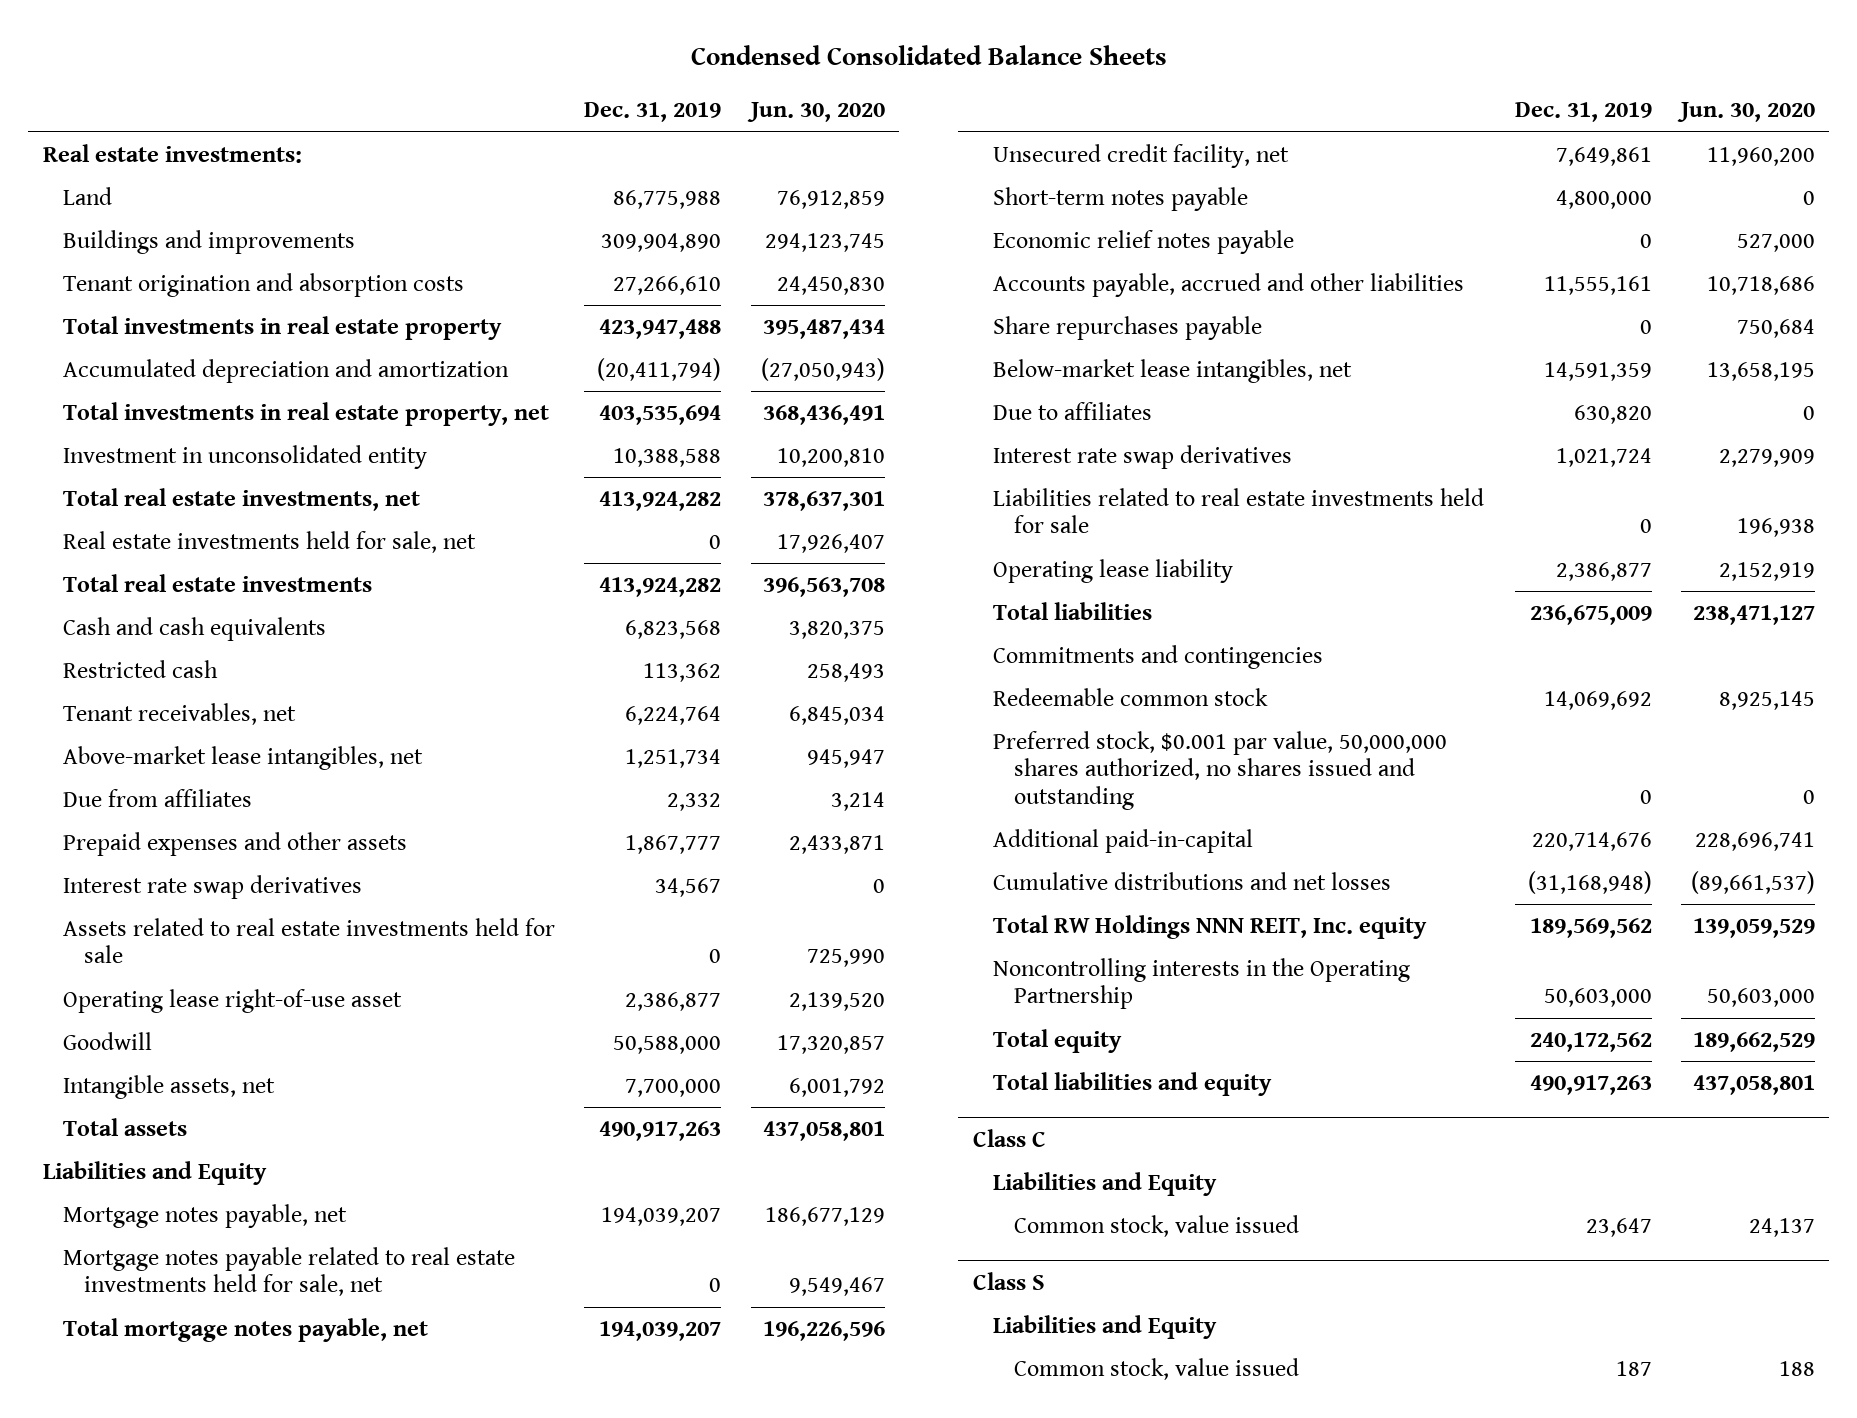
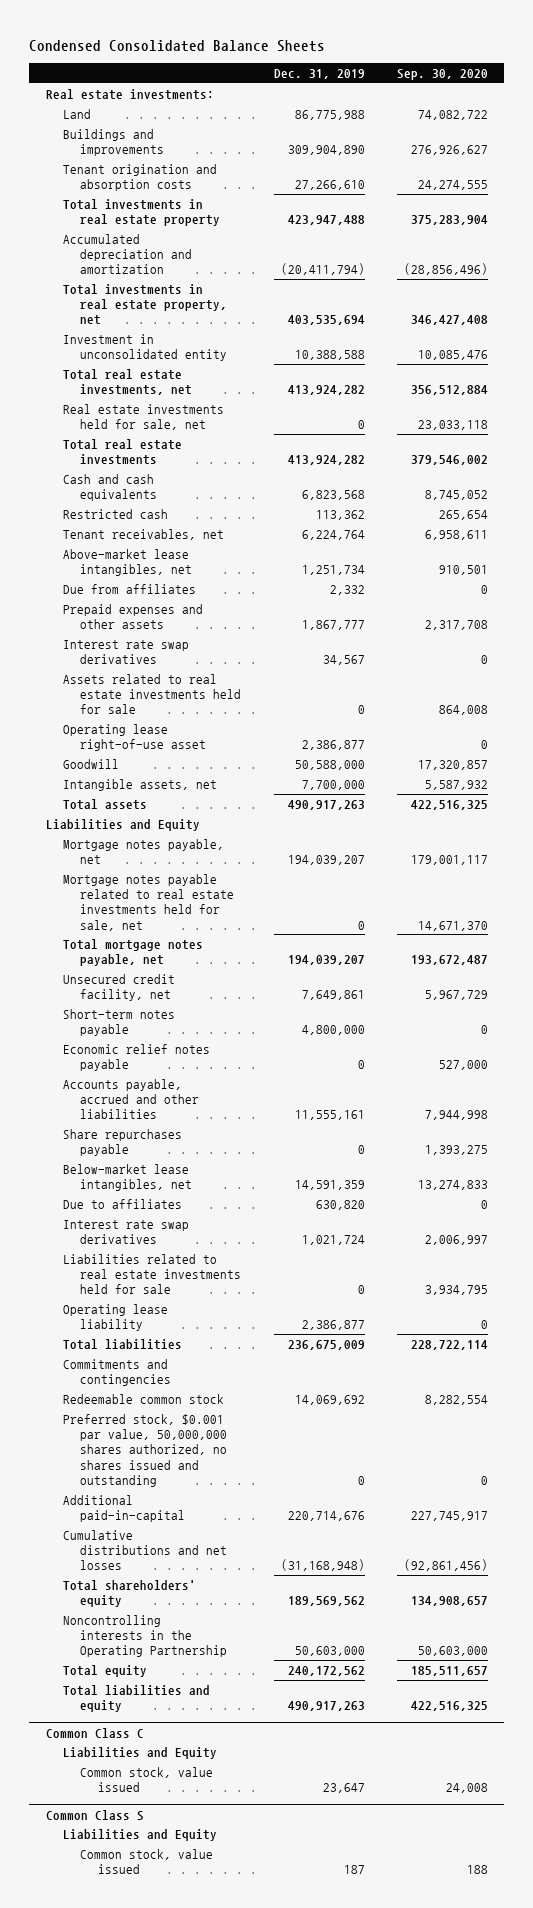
- | Dec. 31, 2019 | Jun. 30, 2020
+ | Dec. 31, 2019 | Sep. 30, 2020
- Total RW Holdings NNN REIT, Inc. equity | 189,569,562 | 139,059,529
+ Total shareholders' equity | 189,569,562 | 134,908,657
- Class C
+ Common Class C
- Class S
+ Common Class S

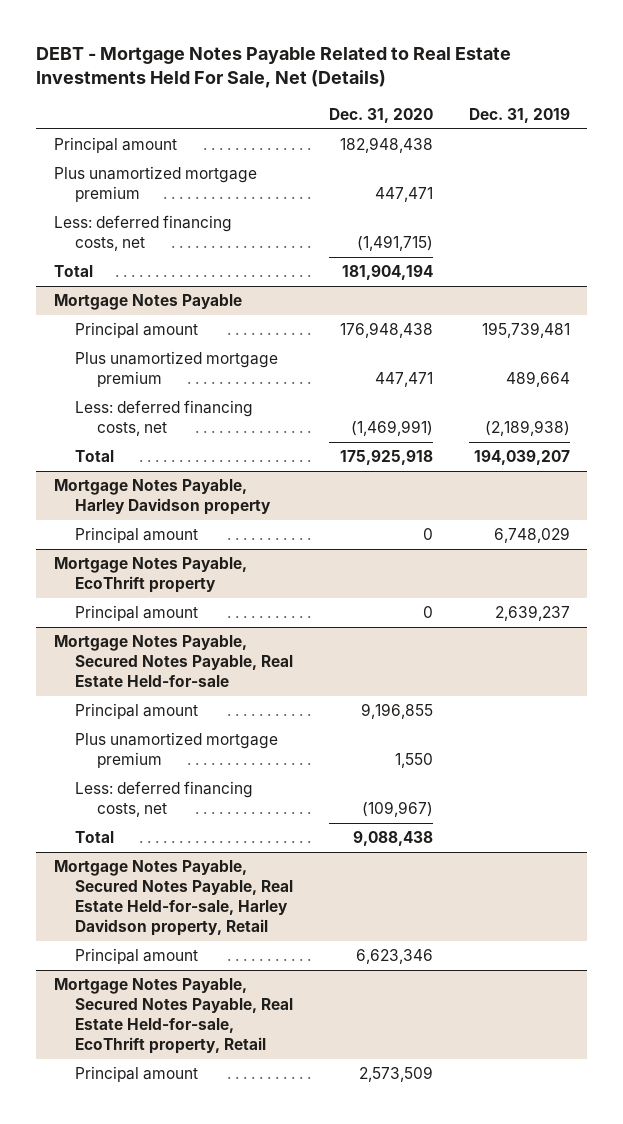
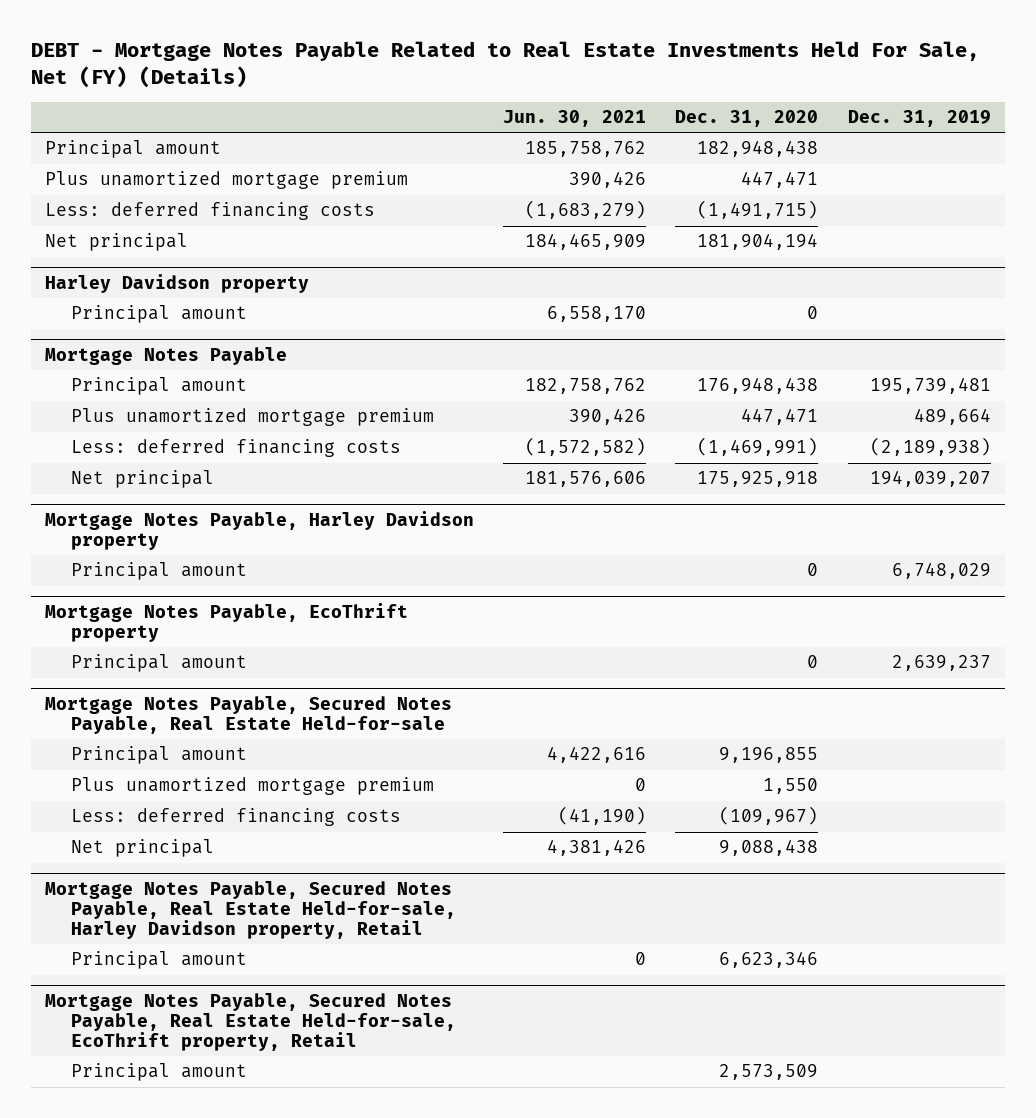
- DEBT - Mortgage Notes Payable Related to Real Estate Investments Held For Sale, Net (Details)
+ DEBT - Mortgage Notes Payable Related to Real Estate Investments Held For Sale, Net (FY) (Details)
- | Dec. 31, 2020 | Dec. 31, 2019
+ | Jun. 30, 2021 | Dec. 31, 2020 | Dec. 31, 2019
- Less: deferred financing costs, net | (1,491,715) |
- Total | 181,904,194 |
+ Less: deferred financing costs | (1,683,279) | (1,491,715) |
+ Net principal | 184,465,909 | 181,904,194 |
+ Harley Davidson property
+ Principal amount | 6,558,170 | 0 |
@ Mortgage Notes Payable
- Less: deferred financing costs, net | (1,469,991) | (2,189,938)
- Total | 175,925,918 | 194,039,207
+ Less: deferred financing costs | (1,572,582) | (1,469,991) | (2,189,938)
+ Net principal | 181,576,606 | 175,925,918 | 194,039,207
@ Mortgage Notes Payable, Secured Notes Payable, Real Estate Held-for-sale
- Less: deferred financing costs, net | (109,967) |
- Total | 9,088,438 |
+ Less: deferred financing costs | (41,190) | (109,967) |
+ Net principal | 4,381,426 | 9,088,438 |

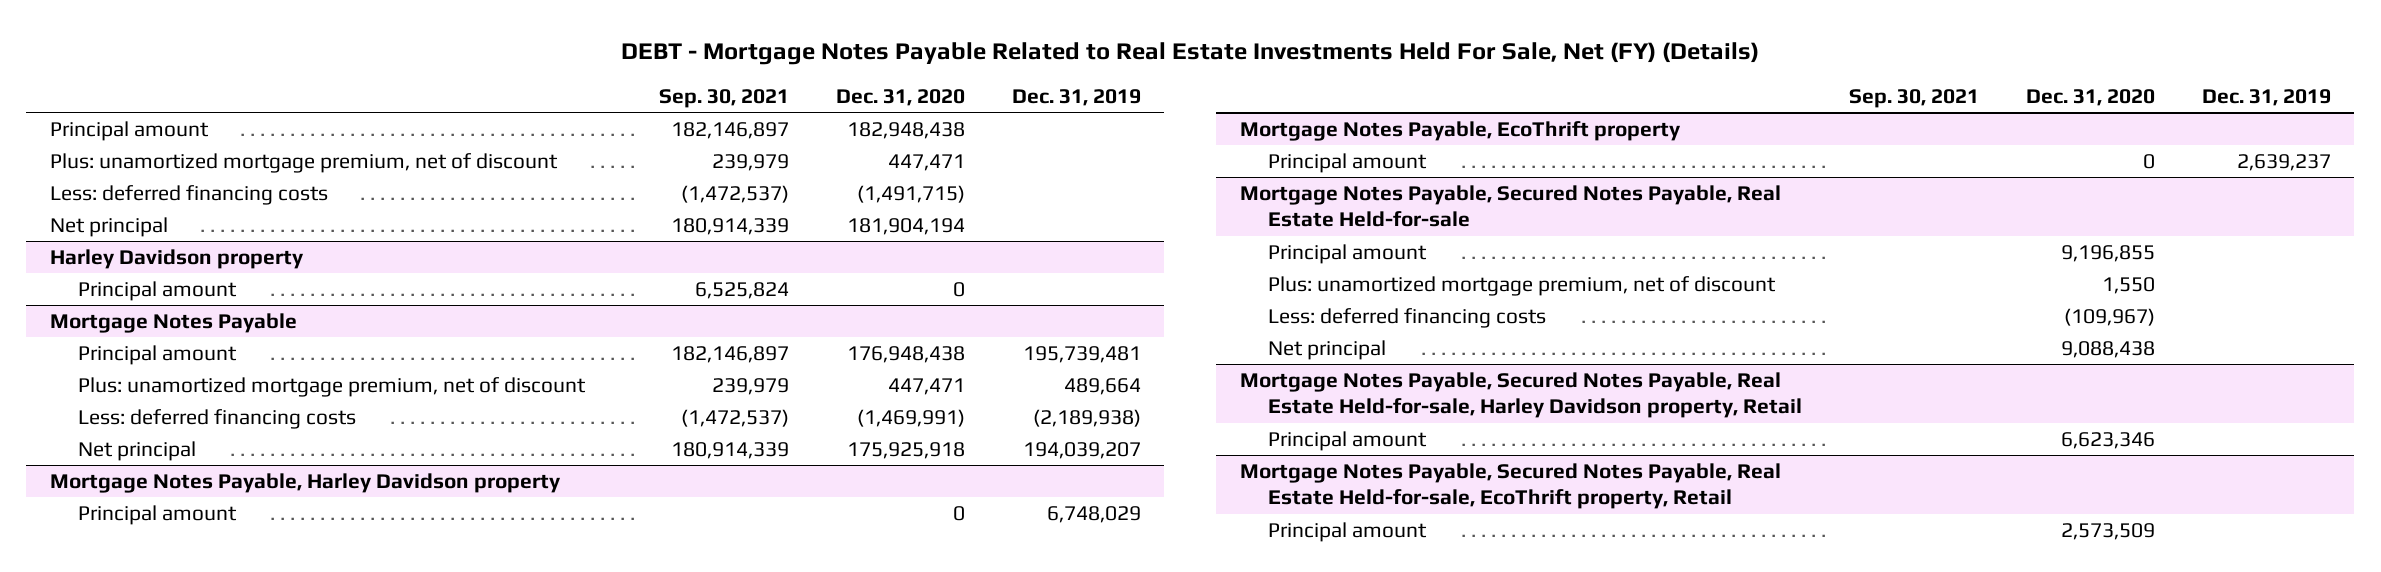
- | Jun. 30, 2021 | Dec. 31, 2020 | Dec. 31, 2019
+ | Sep. 30, 2021 | Dec. 31, 2020 | Dec. 31, 2019
- Plus unamortized mortgage premium | 390,426 | 447,471 |
+ Plus: unamortized mortgage premium, net of discount | 239,979 | 447,471 |
@ Mortgage Notes Payable
- Plus unamortized mortgage premium | 390,426 | 447,471 | 489,664
+ Plus: unamortized mortgage premium, net of discount | 239,979 | 447,471 | 489,664
@ Mortgage Notes Payable, Secured Notes Payable, Real Estate Held-for-sale
- Plus unamortized mortgage premium | 0 | 1,550 |
+ Plus: unamortized mortgage premium, net of discount | | 1,550 |

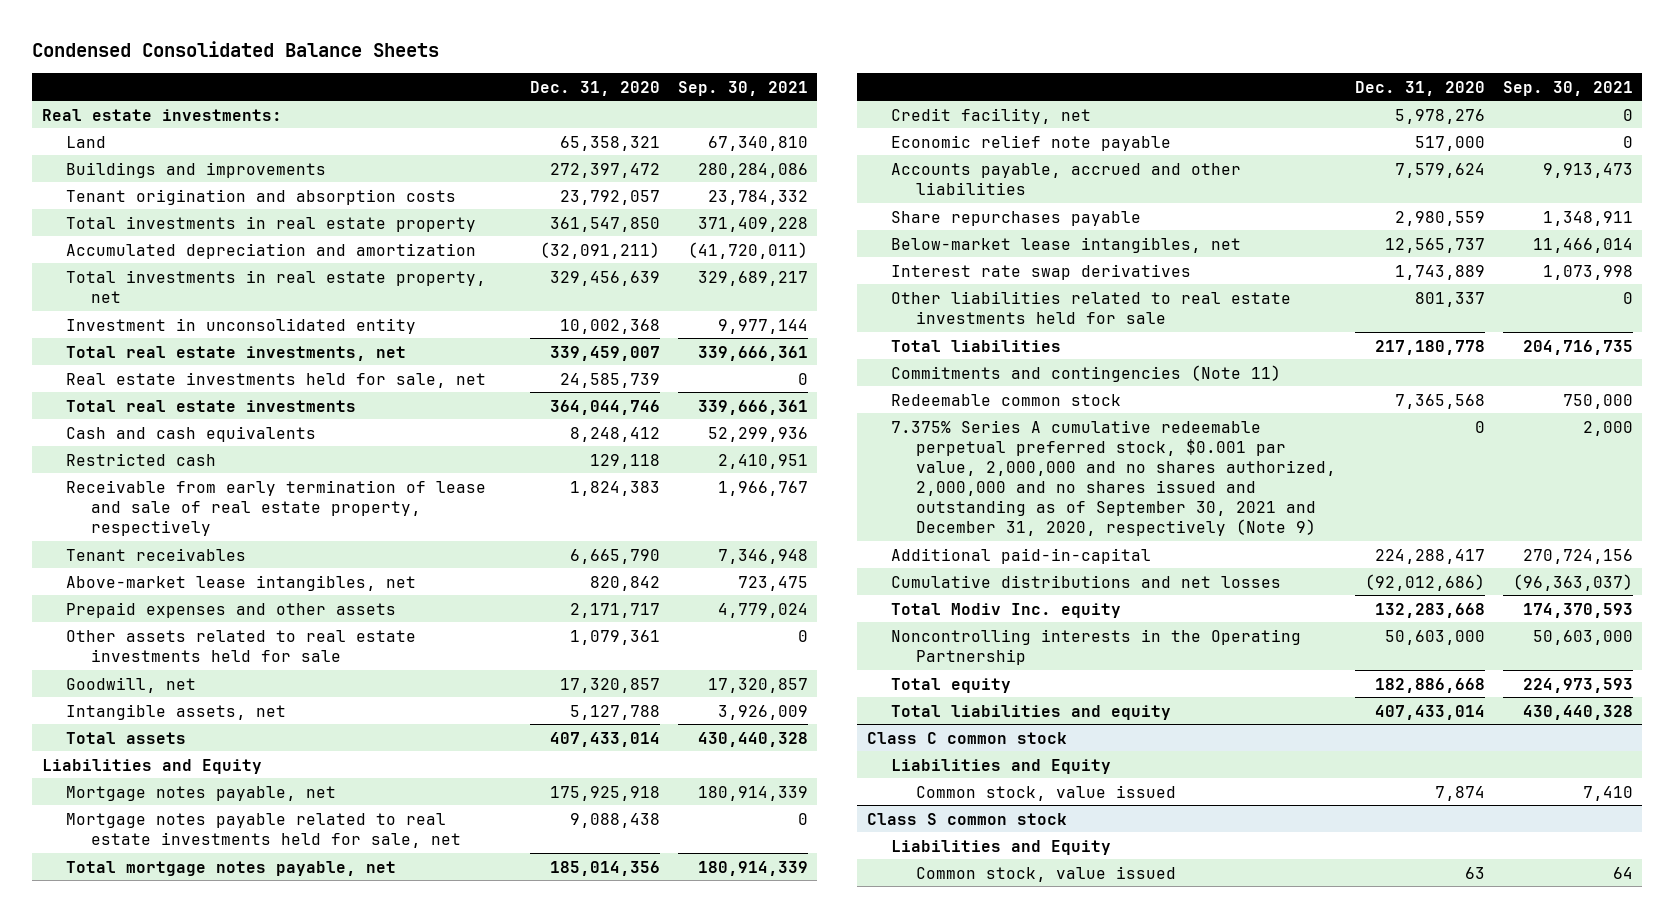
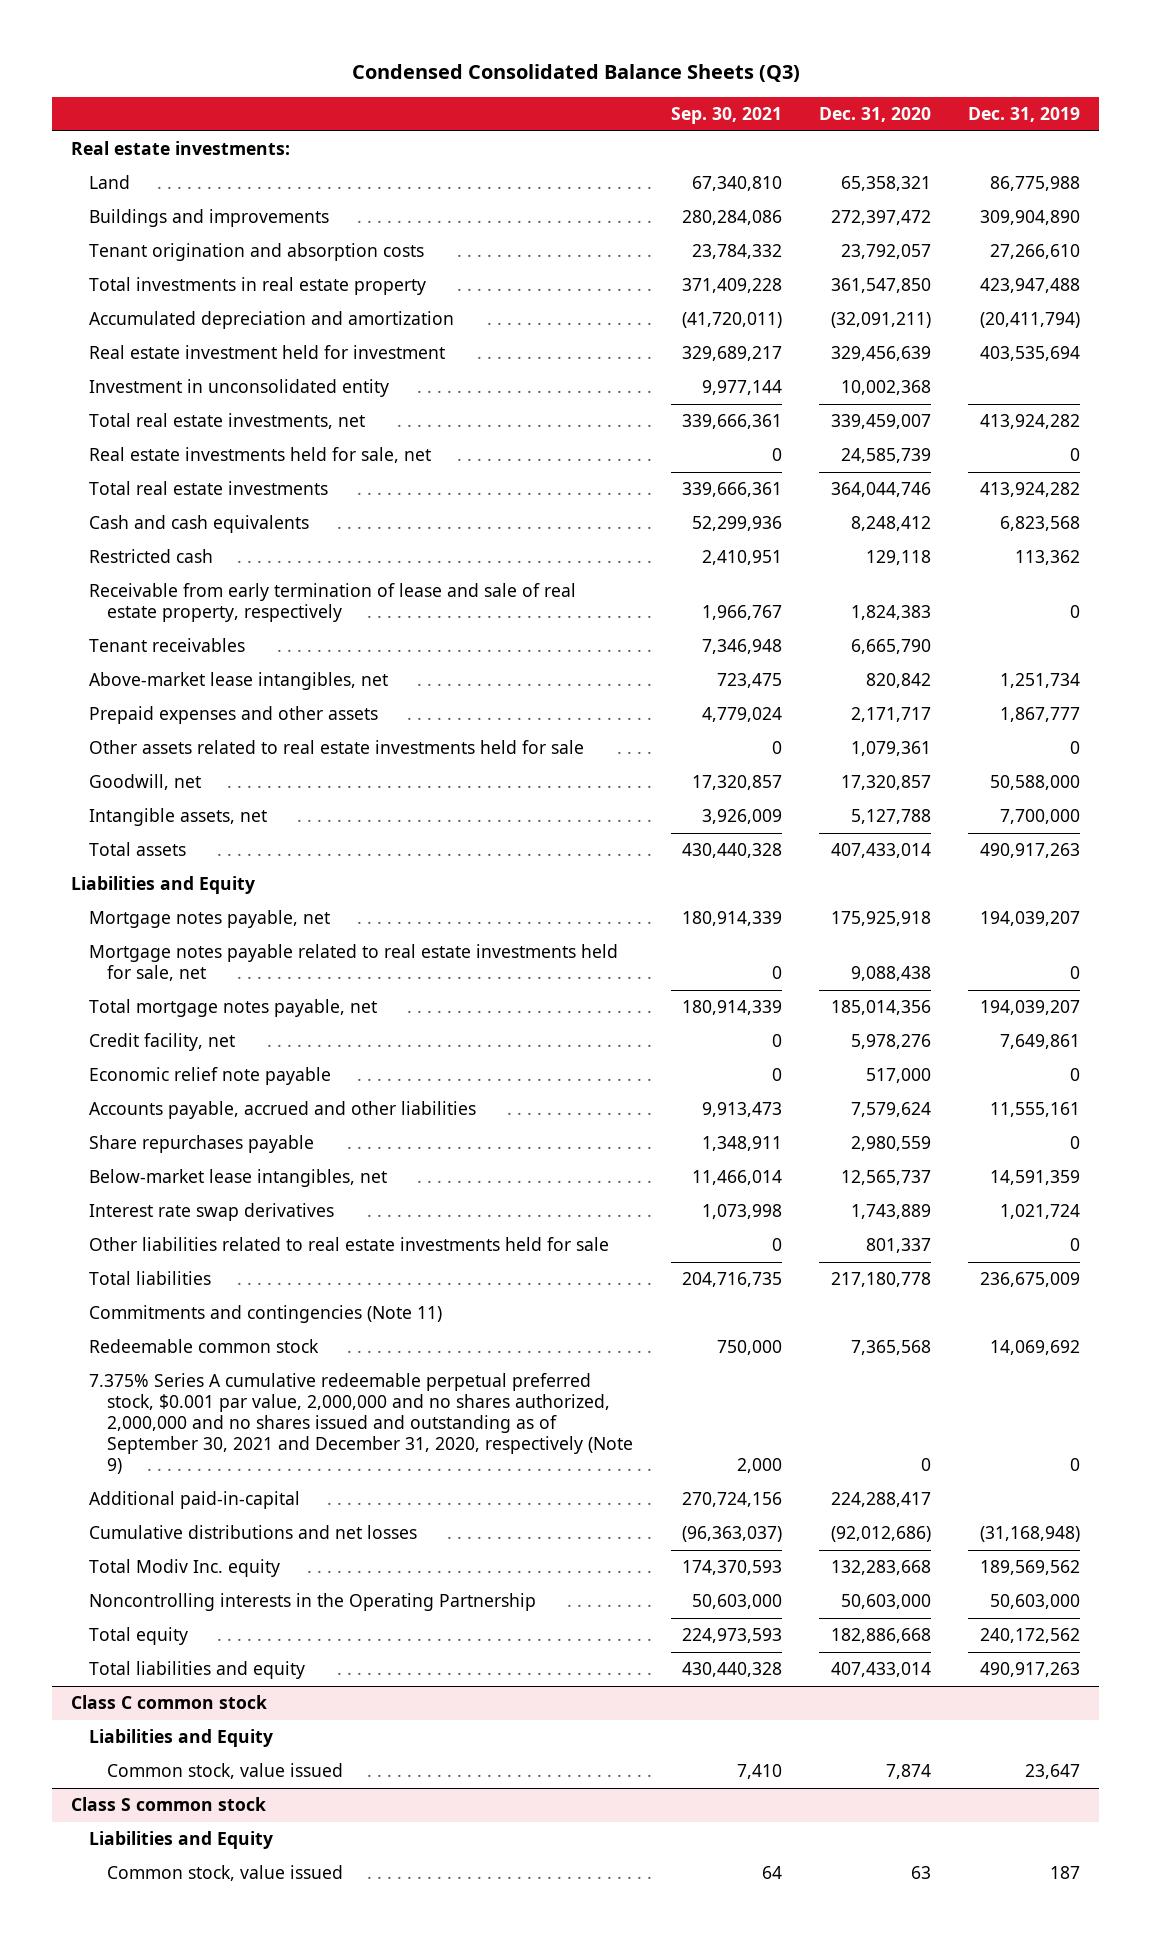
- Condensed Consolidated Balance Sheets
+ Condensed Consolidated Balance Sheets (Q3)
- | Dec. 31, 2020 | Sep. 30, 2021
+ | Sep. 30, 2021 | Dec. 31, 2020 | Dec. 31, 2019
- Total investments in real estate property, net | 329,456,639 | 329,689,217
+ Real estate investment held for investment | 329,689,217 | 329,456,639 | 403,535,694

